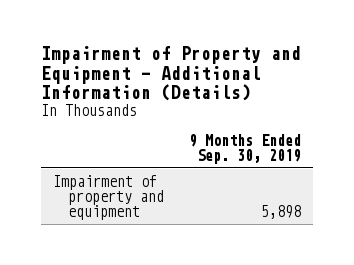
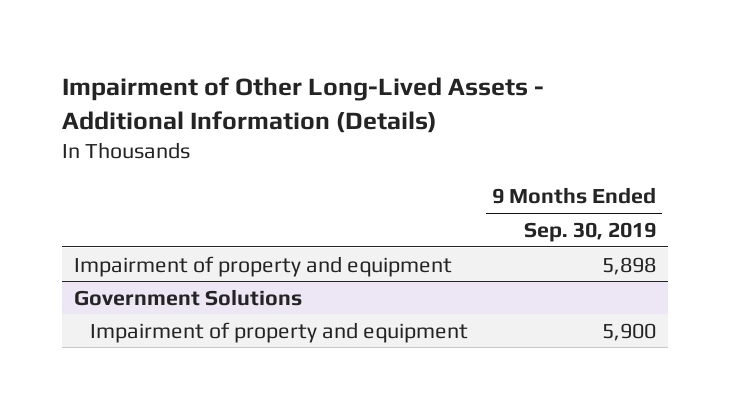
- Impairment of Property and Equipment - Additional Information (Details)
+ Impairment of Other Long-Lived Assets - Additional Information (Details)
+ Government Solutions
+ Impairment of property and equipment | 5,900

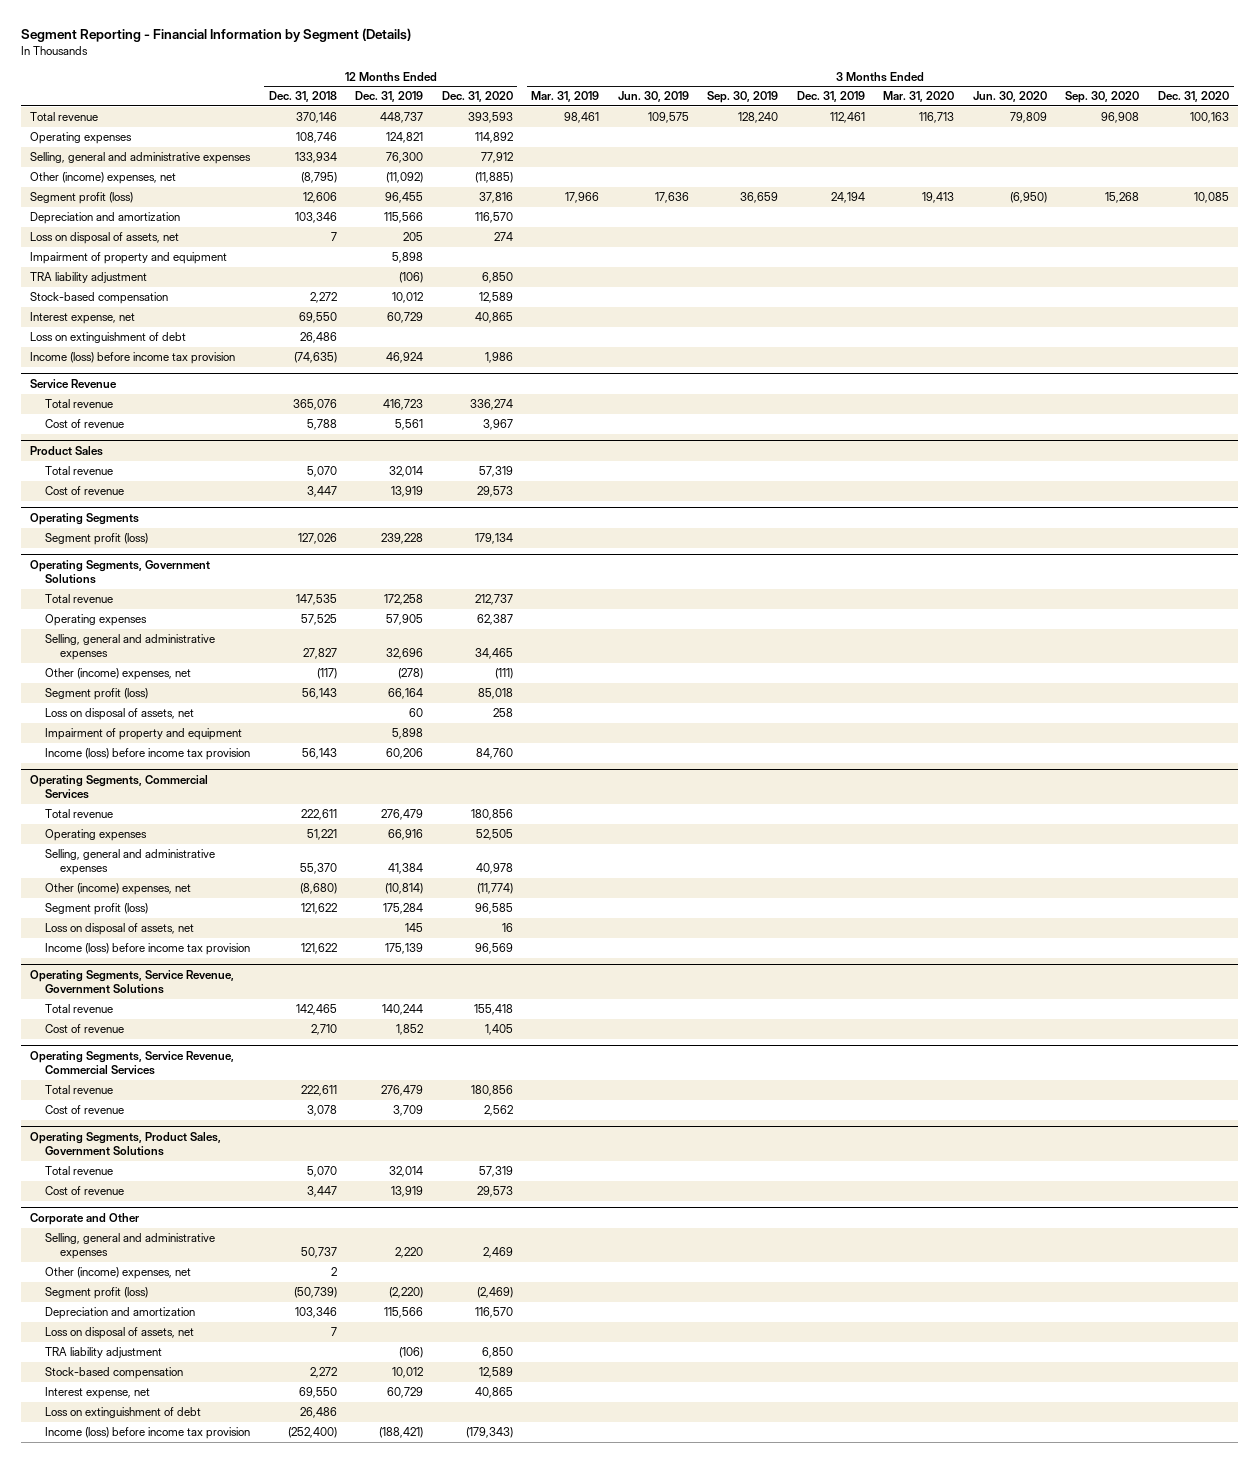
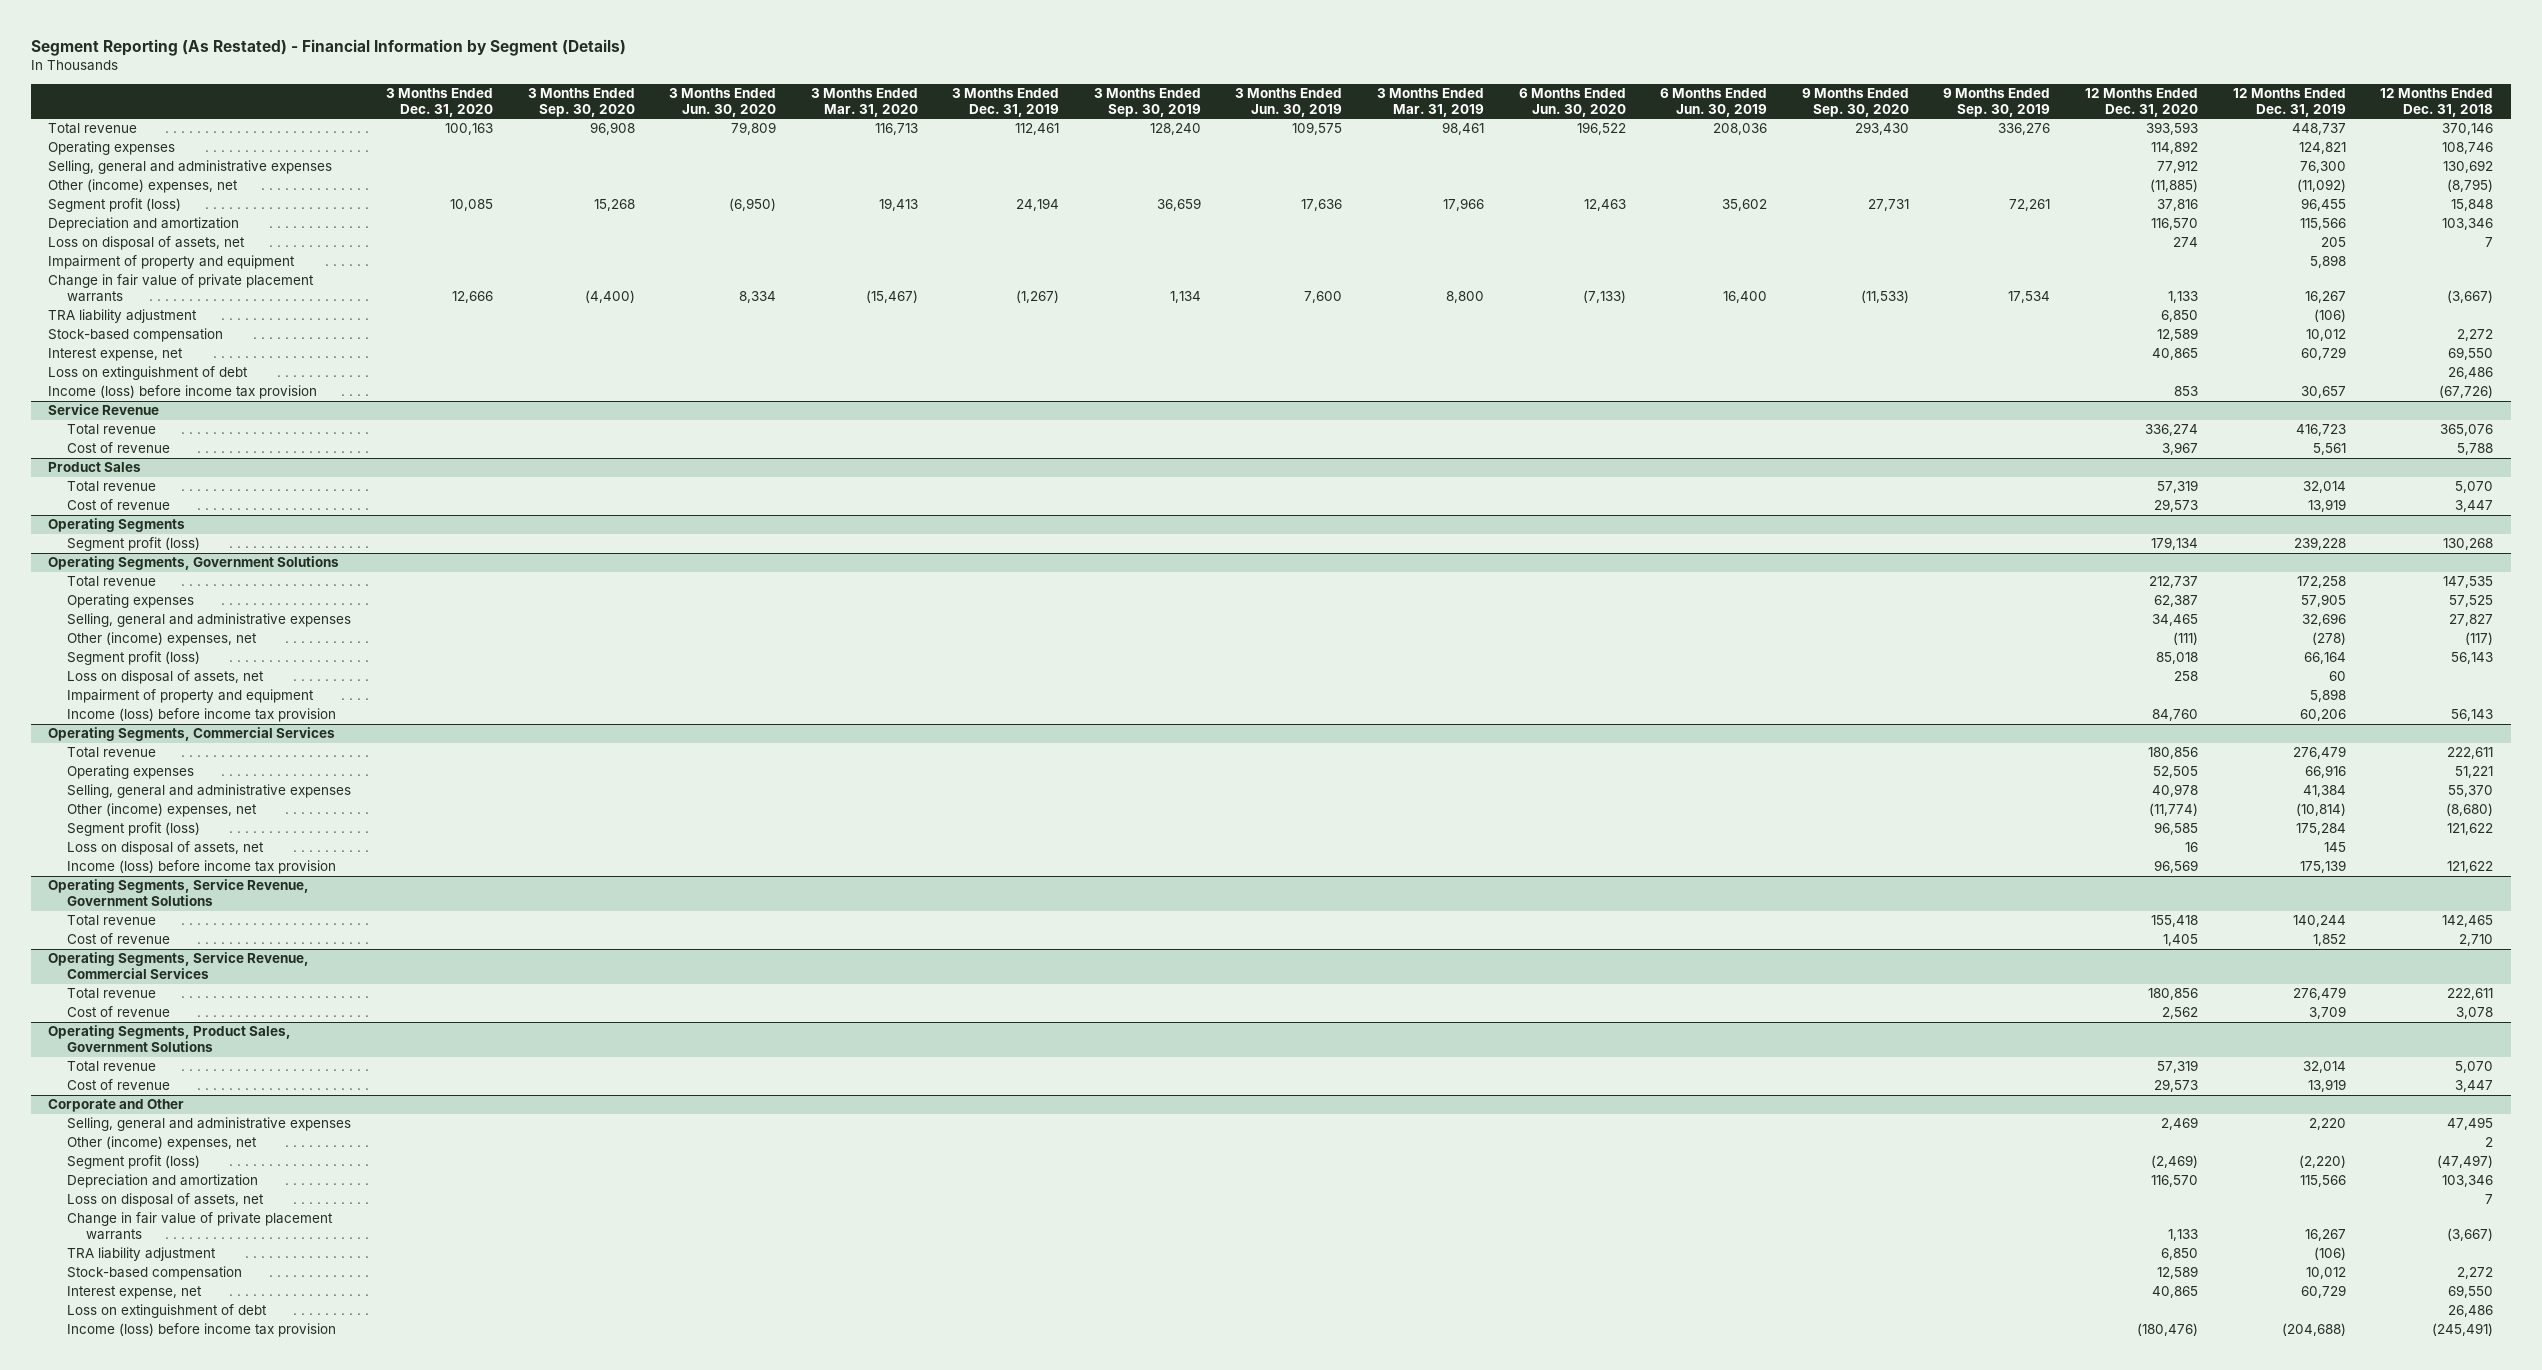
- Segment Reporting - Financial Information by Segment (Details)
+ Segment Reporting (As Restated) - Financial Information by Segment (Details)
- | 12 Months Ended Dec. 31, 2018 | 12 Months Ended Dec. 31, 2019 | 12 Months Ended Dec. 31, 2020 | 3 Months Ended Mar. 31, 2019 | 3 Months Ended Jun. 30, 2019 | 3 Months Ended Sep. 30, 2019 | 3 Months Ended Dec. 31, 2019 | 3 Months Ended Mar. 31, 2020 | 3 Months Ended Jun. 30, 2020 | 3 Months Ended Sep. 30, 2020 | 3 Months Ended Dec. 31, 2020
+ | 3 Months Ended Dec. 31, 2020 | 3 Months Ended Sep. 30, 2020 | 3 Months Ended Jun. 30, 2020 | 3 Months Ended Mar. 31, 2020 | 3 Months Ended Dec. 31, 2019 | 3 Months Ended Sep. 30, 2019 | 3 Months Ended Jun. 30, 2019 | 3 Months Ended Mar. 31, 2019 | 6 Months Ended Jun. 30, 2020 | 6 Months Ended Jun. 30, 2019 | 9 Months Ended Sep. 30, 2020 | 9 Months Ended Sep. 30, 2019 | 12 Months Ended Dec. 31, 2020 | 12 Months Ended Dec. 31, 2019 | 12 Months Ended Dec. 31, 2018
- Selling, general and administrative expenses | 133,934 | 76,300 | 77,912 | | | | | | | |
+ Selling, general and administrative expenses | | | | | | | | | | | | | 77,912 | 76,300 | 130,692
- Segment profit (loss) | 12,606 | 96,455 | 37,816 | 17,966 | 17,636 | 36,659 | 24,194 | 19,413 | (6,950) | 15,268 | 10,085
+ Segment profit (loss) | 10,085 | 15,268 | (6,950) | 19,413 | 24,194 | 36,659 | 17,636 | 17,966 | 12,463 | 35,602 | 27,731 | 72,261 | 37,816 | 96,455 | 15,848
+ Change in fair value of private placement warrants | 12,666 | (4,400) | 8,334 | (15,467) | (1,267) | 1,134 | 7,600 | 8,800 | (7,133) | 16,400 | (11,533) | 17,534 | 1,133 | 16,267 | (3,667)
- Income (loss) before income tax provision | (74,635) | 46,924 | 1,986 | | | | | | | |
+ Income (loss) before income tax provision | | | | | | | | | | | | | 853 | 30,657 | (67,726)
@ Operating Segments
- Segment profit (loss) | 127,026 | 239,228 | 179,134 | | | | | | | |
+ Segment profit (loss) | | | | | | | | | | | | | 179,134 | 239,228 | 130,268
@ Corporate and Other
- Selling, general and administrative expenses | 50,737 | 2,220 | 2,469 | | | | | | | |
+ Selling, general and administrative expenses | | | | | | | | | | | | | 2,469 | 2,220 | 47,495
- Segment profit (loss) | (50,739) | (2,220) | (2,469) | | | | | | | |
+ Segment profit (loss) | | | | | | | | | | | | | (2,469) | (2,220) | (47,497)
+ Change in fair value of private placement warrants | | | | | | | | | | | | | 1,133 | 16,267 | (3,667)
- Income (loss) before income tax provision | (252,400) | (188,421) | (179,343) | | | | | | | |
+ Income (loss) before income tax provision | | | | | | | | | | | | | (180,476) | (204,688) | (245,491)

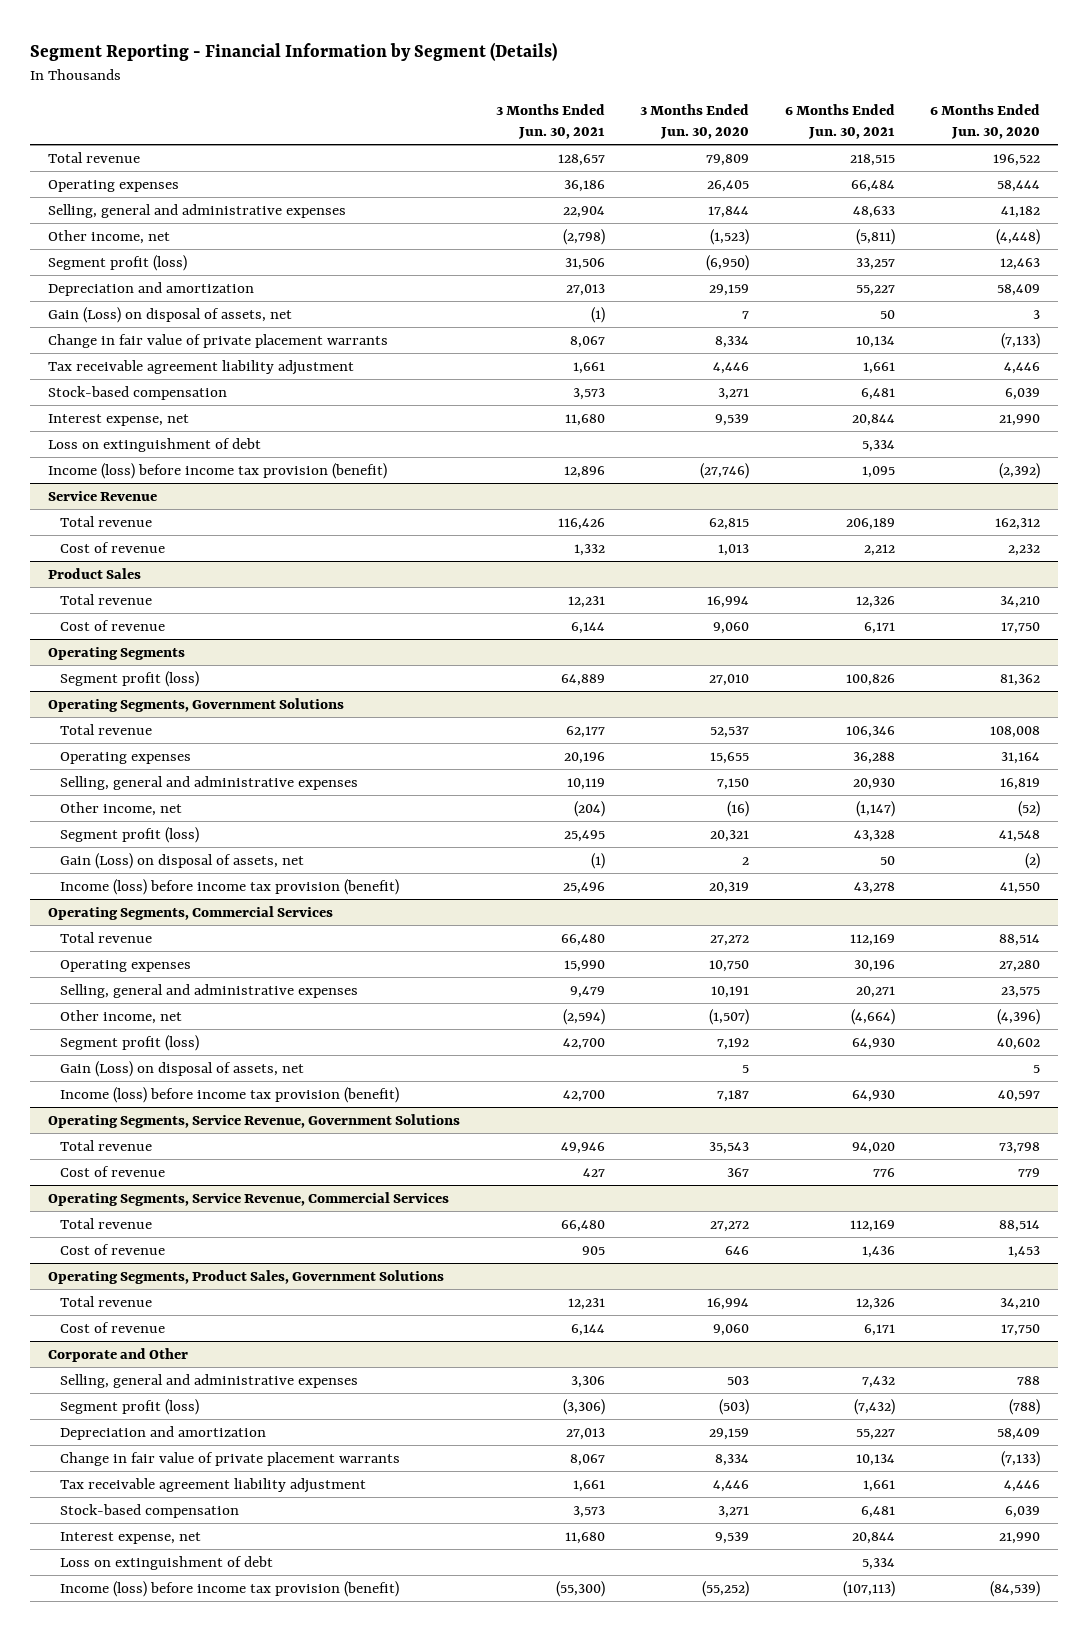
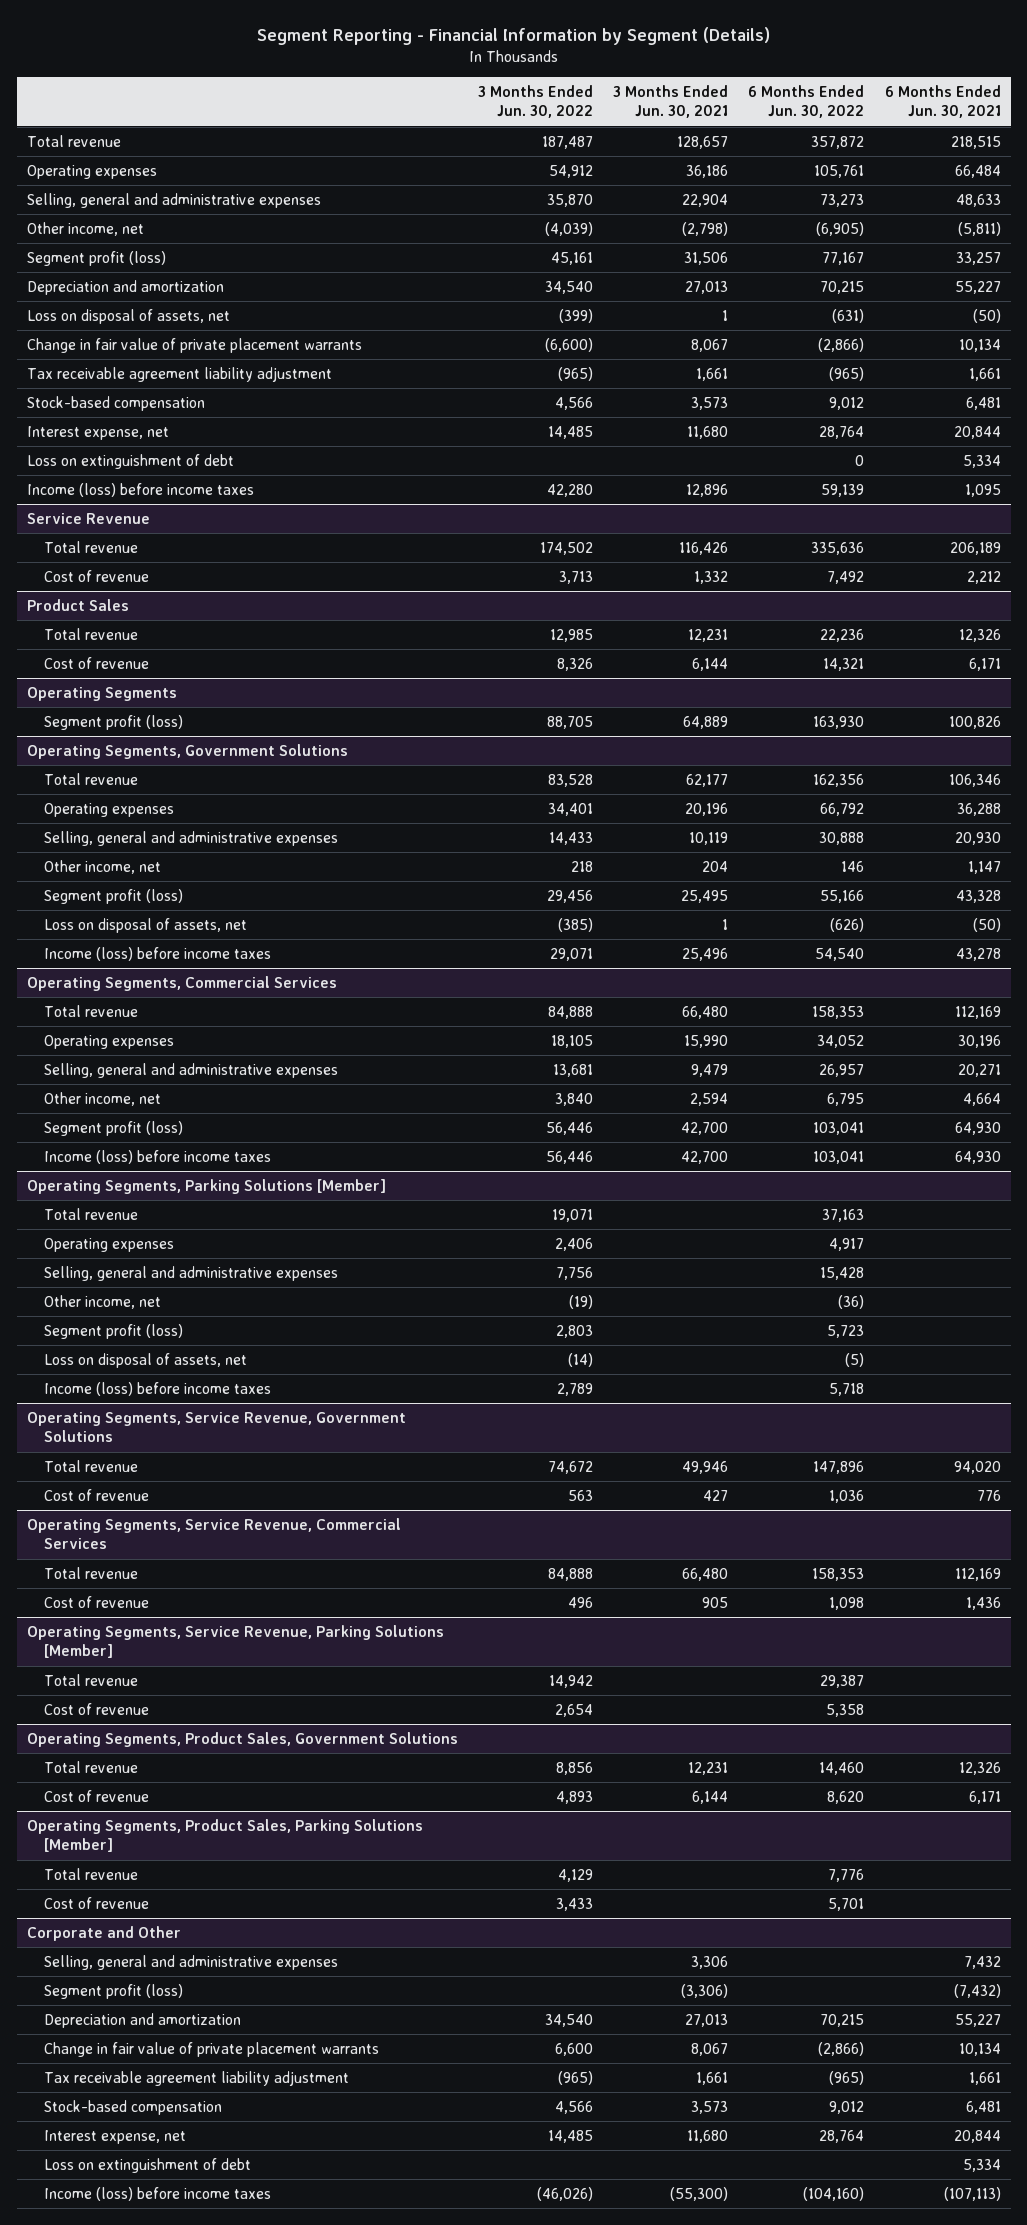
- | 3 Months Ended Jun. 30, 2021 | 3 Months Ended Jun. 30, 2020 | 6 Months Ended Jun. 30, 2021 | 6 Months Ended Jun. 30, 2020
+ | 3 Months Ended Jun. 30, 2022 | 3 Months Ended Jun. 30, 2021 | 6 Months Ended Jun. 30, 2022 | 6 Months Ended Jun. 30, 2021
- Gain (Loss) on disposal of assets, net | (1) | 7 | 50 | 3
+ Loss on disposal of assets, net | (399) | 1 | (631) | (50)
- Income (loss) before income tax provision (benefit) | 12,896 | (27,746) | 1,095 | (2,392)
+ Income (loss) before income taxes | 42,280 | 12,896 | 59,139 | 1,095
@ Operating Segments, Government Solutions
- Other income, net | (204) | (16) | (1,147) | (52)
+ Other income, net | 218 | 204 | 146 | 1,147
- Gain (Loss) on disposal of assets, net | (1) | 2 | 50 | (2)
- Income (loss) before income tax provision (benefit) | 25,496 | 20,319 | 43,278 | 41,550
+ Loss on disposal of assets, net | (385) | 1 | (626) | (50)
+ Income (loss) before income taxes | 29,071 | 25,496 | 54,540 | 43,278
@ Operating Segments, Commercial Services
- Other income, net | (2,594) | (1,507) | (4,664) | (4,396)
+ Other income, net | 3,840 | 2,594 | 6,795 | 4,664
- Gain (Loss) on disposal of assets, net | | 5 | | 5
- Income (loss) before income tax provision (benefit) | 42,700 | 7,187 | 64,930 | 40,597
+ Income (loss) before income taxes | 56,446 | 42,700 | 103,041 | 64,930
+ Operating Segments, Parking Solutions [Member]
+ Total revenue | 19,071 | | 37,163 |
+ Operating expenses | 2,406 | | 4,917 |
+ Selling, general and administrative expenses | 7,756 | | 15,428 |
+ Other income, net | (19) | | (36) |
+ Segment profit (loss) | 2,803 | | 5,723 |
+ Loss on disposal of assets, net | (14) | | (5) |
+ Income (loss) before income taxes | 2,789 | | 5,718 |
+ Operating Segments, Service Revenue, Parking Solutions [Member]
+ Total revenue | 14,942 | | 29,387 |
+ Cost of revenue | 2,654 | | 5,358 |
+ Operating Segments, Product Sales, Parking Solutions [Member]
+ Total revenue | 4,129 | | 7,776 |
+ Cost of revenue | 3,433 | | 5,701 |
@ Corporate and Other
- Income (loss) before income tax provision (benefit) | (55,300) | (55,252) | (107,113) | (84,539)
+ Income (loss) before income taxes | (46,026) | (55,300) | (104,160) | (107,113)

